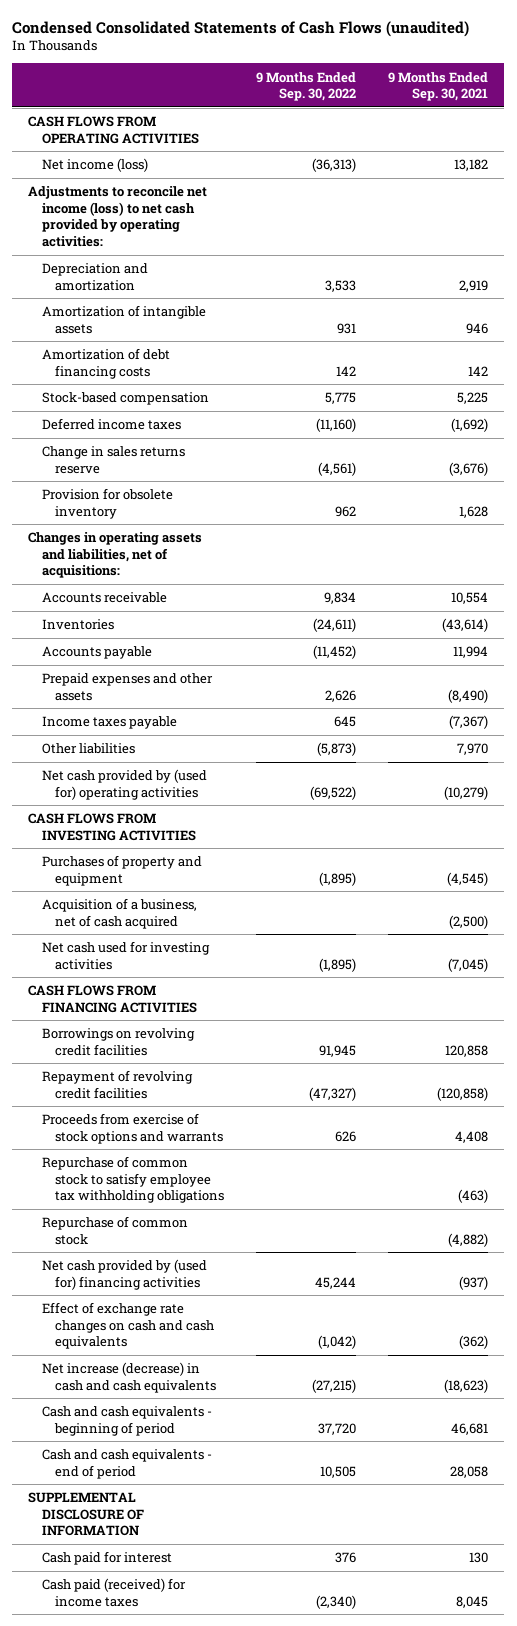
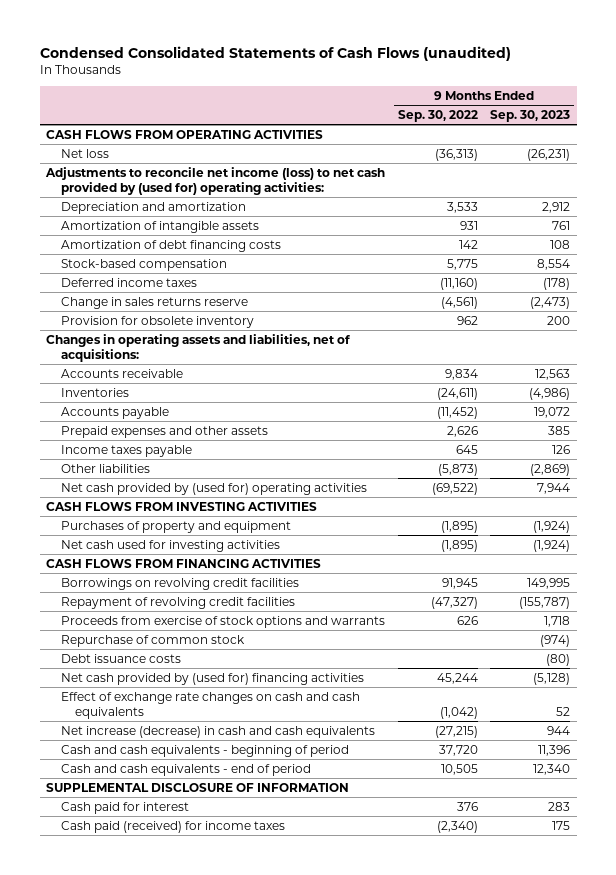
- | 9 Months Ended Sep. 30, 2022 | 9 Months Ended Sep. 30, 2021
+ | 9 Months Ended Sep. 30, 2022 | 9 Months Ended Sep. 30, 2023
- Net income (loss) | (36,313) | 13,182
- Adjustments to reconcile net income (loss) to net cash provided by operating activities:
+ Net loss | (36,313) | (26,231)
+ Adjustments to reconcile net income (loss) to net cash provided by (used for) operating activities:
- Acquisition of a business, net of cash acquired | | (2,500)
- Repurchase of common stock to satisfy employee tax withholding obligations | | (463)
+ Debt issuance costs | | (80)

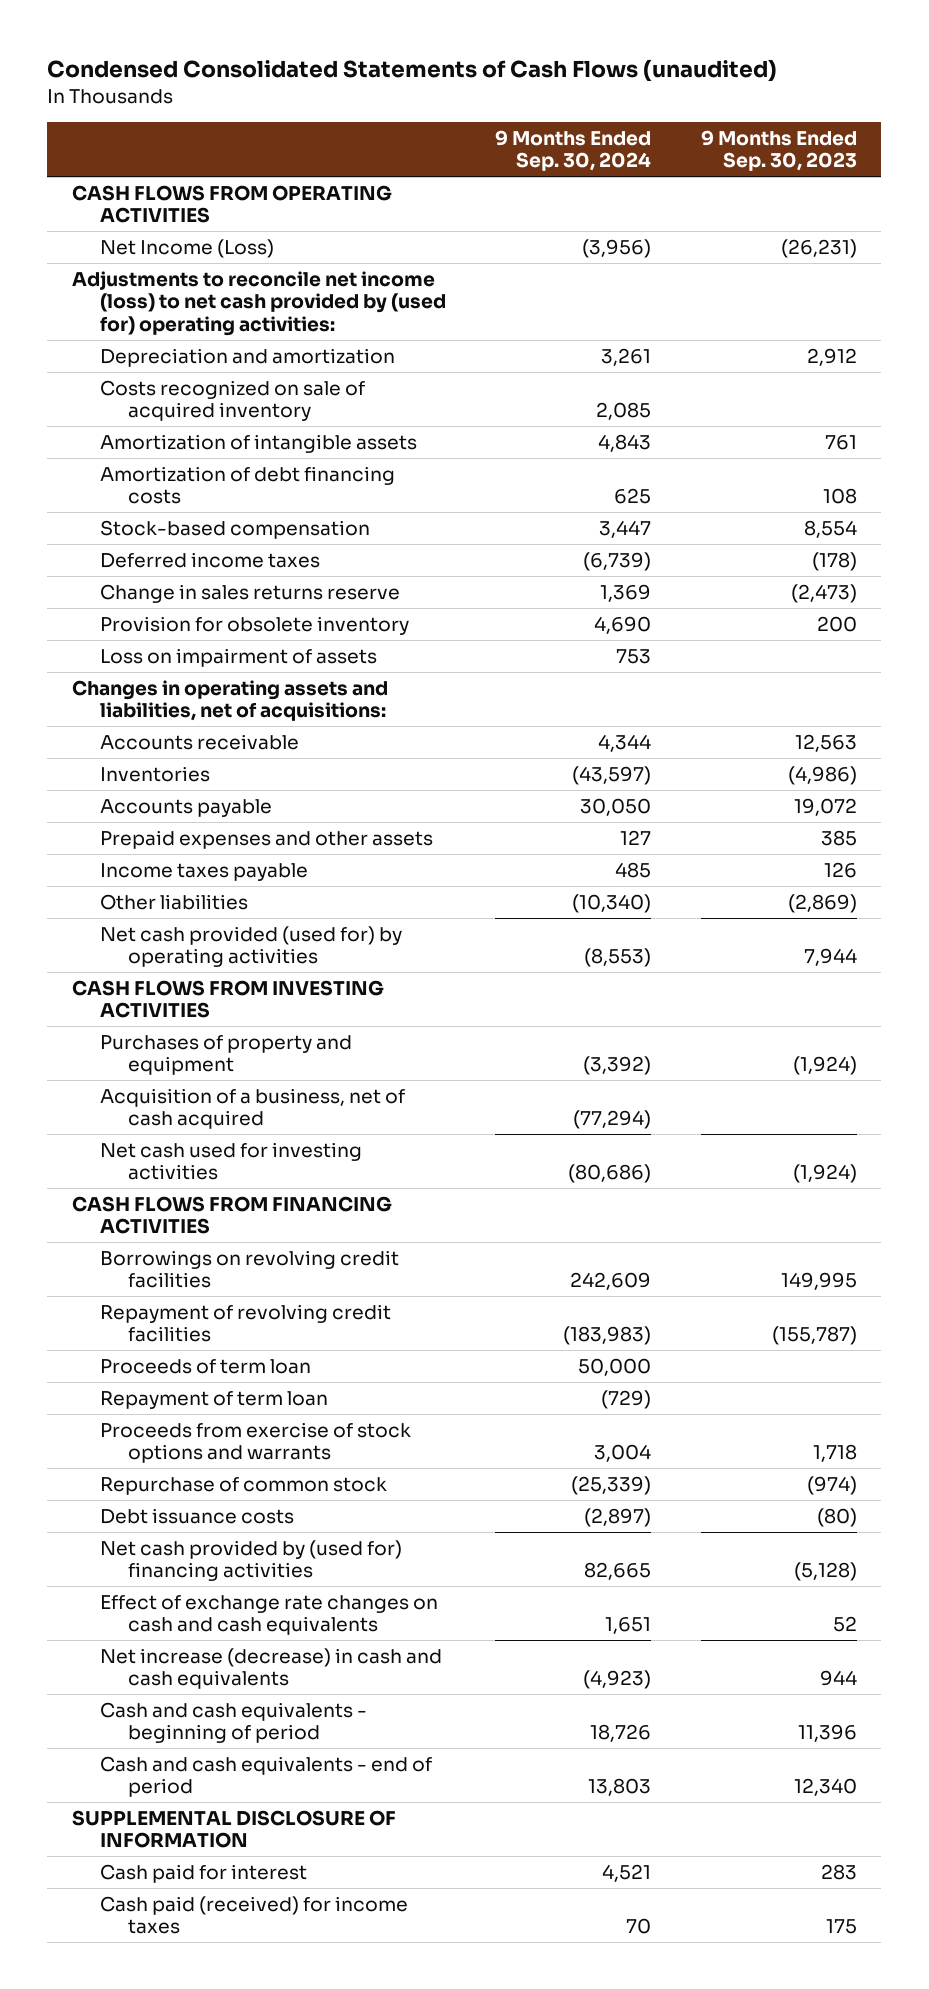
- | 9 Months Ended Sep. 30, 2022 | 9 Months Ended Sep. 30, 2023
+ | 9 Months Ended Sep. 30, 2024 | 9 Months Ended Sep. 30, 2023
- Net loss | (36,313) | (26,231)
+ Net Income (Loss) | (3,956) | (26,231)
+ Costs recognized on sale of acquired inventory | 2,085 |
+ Loss on impairment of assets | 753 |
- Net cash provided by (used for) operating activities | (69,522) | 7,944
+ Net cash provided (used for) by operating activities | (8,553) | 7,944
+ Acquisition of a business, net of cash acquired | (77,294) |
+ Proceeds of term loan | 50,000 |
+ Repayment of term loan | (729) |

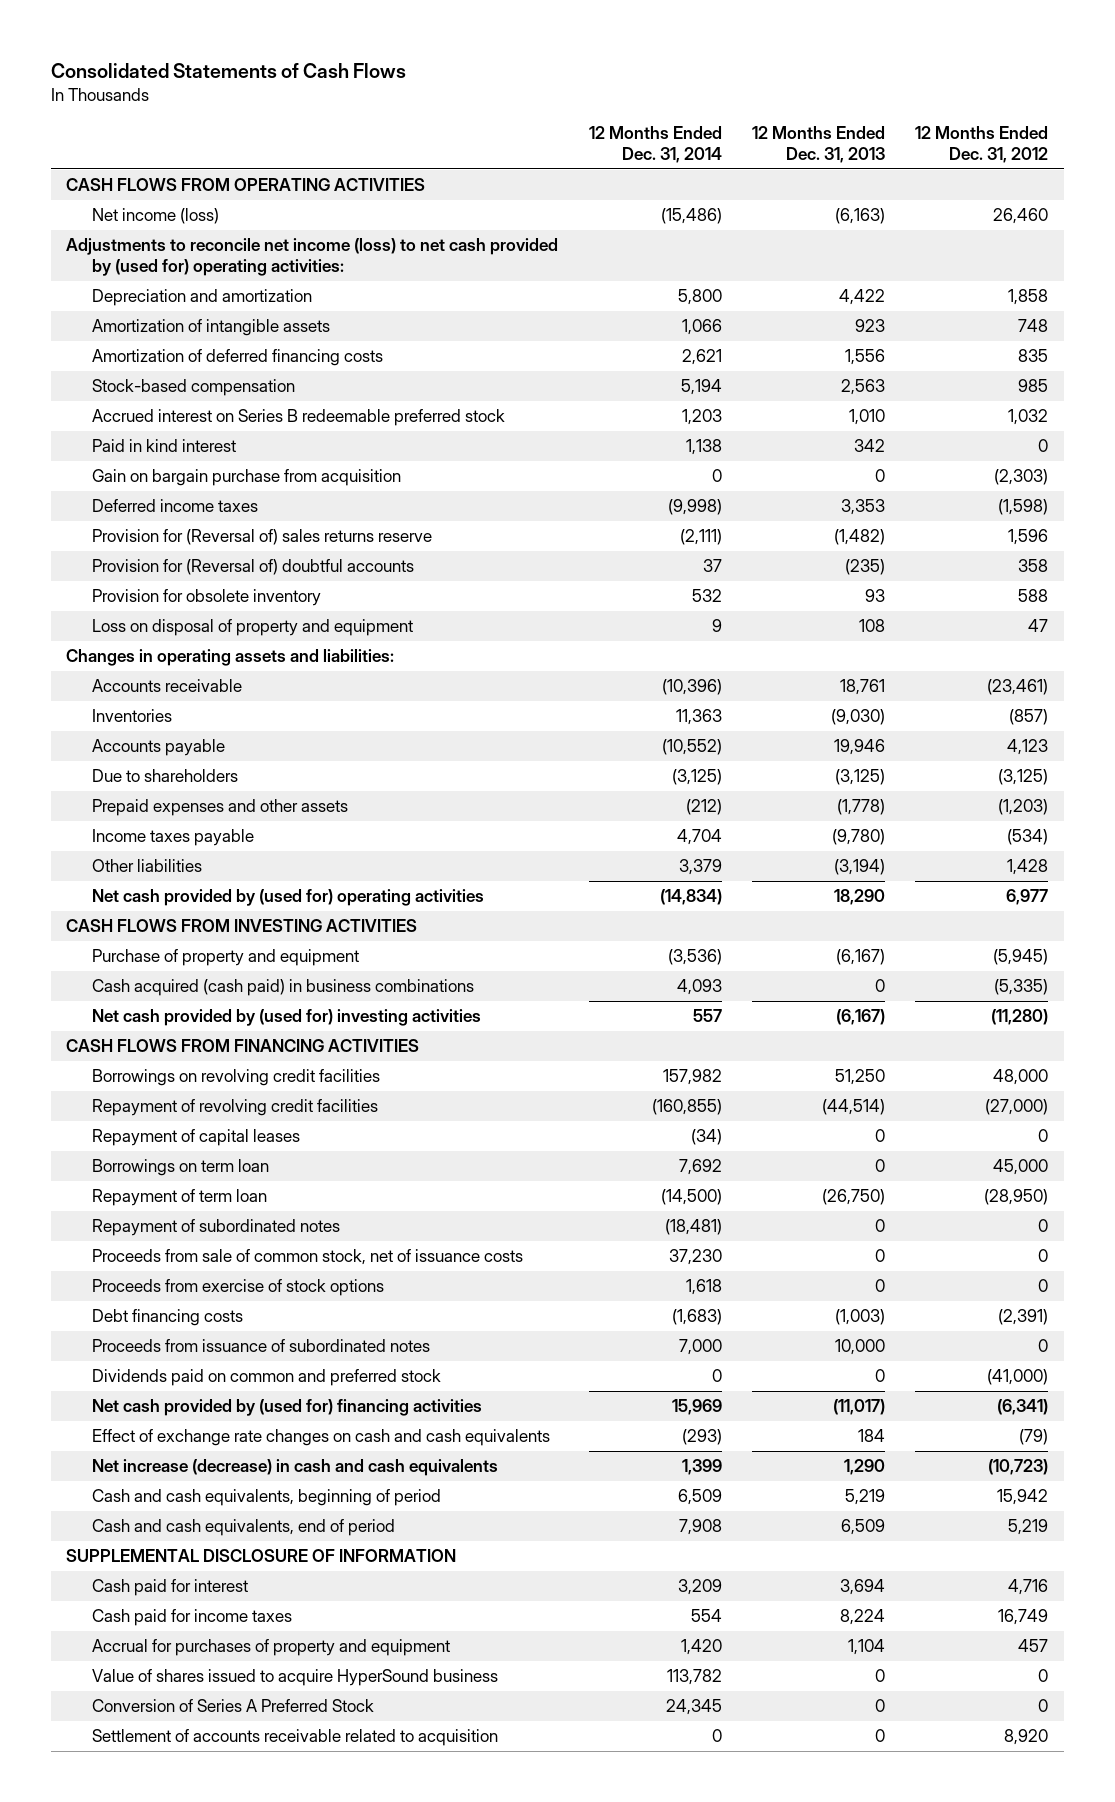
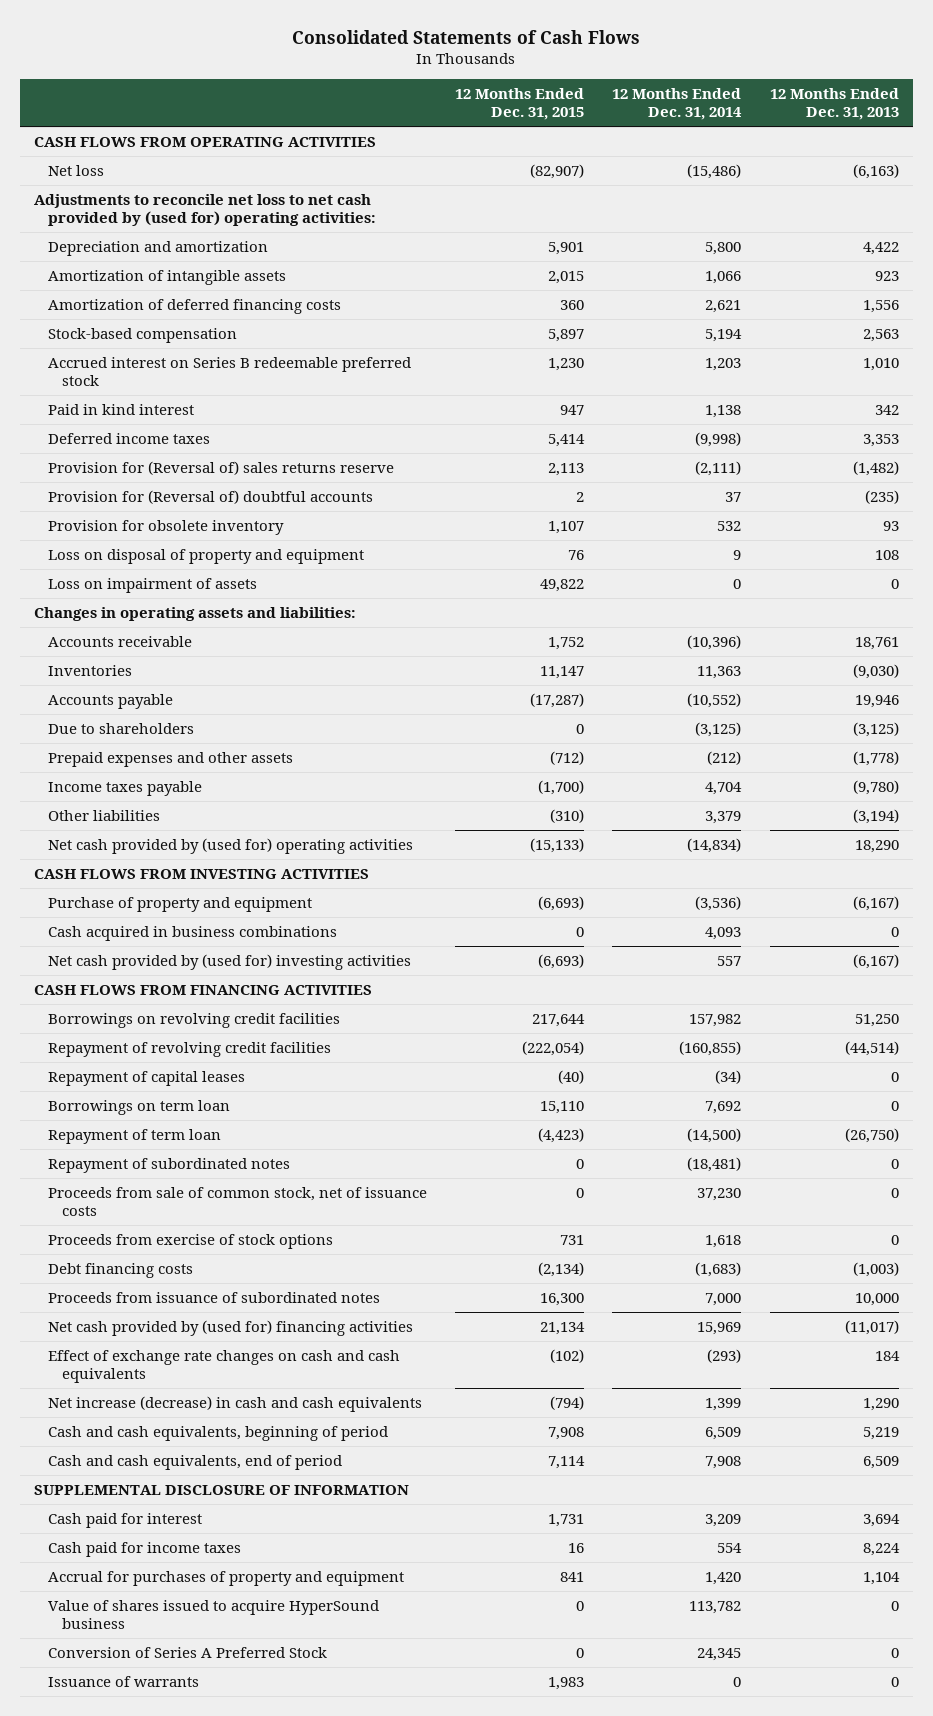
- | 12 Months Ended Dec. 31, 2014 | 12 Months Ended Dec. 31, 2013 | 12 Months Ended Dec. 31, 2012
+ | 12 Months Ended Dec. 31, 2015 | 12 Months Ended Dec. 31, 2014 | 12 Months Ended Dec. 31, 2013
- Net income (loss) | (15,486) | (6,163) | 26,460
- Adjustments to reconcile net income (loss) to net cash provided by (used for) operating activities:
+ Net loss | (82,907) | (15,486) | (6,163)
+ Adjustments to reconcile net loss to net cash provided by (used for) operating activities:
- Gain on bargain purchase from acquisition | 0 | 0 | (2,303)
+ Loss on impairment of assets | 49,822 | 0 | 0
- Cash acquired (cash paid) in business combinations | 4,093 | 0 | (5,335)
+ Cash acquired in business combinations | 0 | 4,093 | 0
- Dividends paid on common and preferred stock | 0 | 0 | (41,000)
- Settlement of accounts receivable related to acquisition | 0 | 0 | 8,920
+ Issuance of warrants | 1,983 | 0 | 0

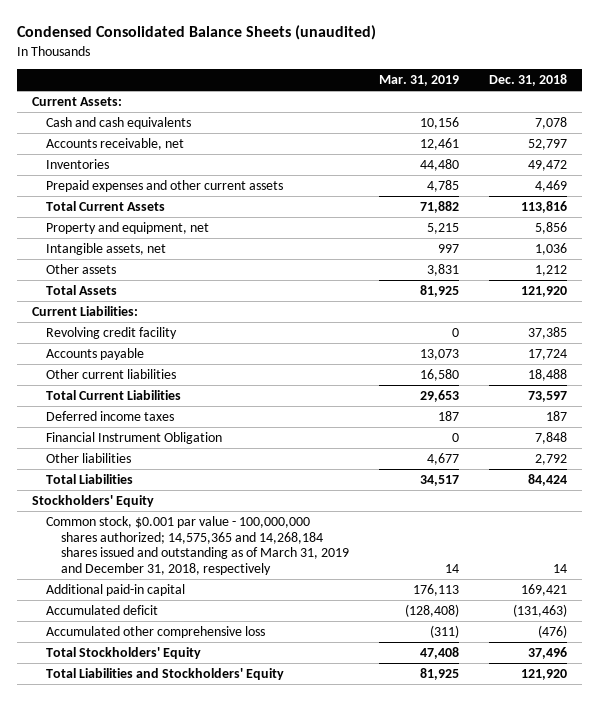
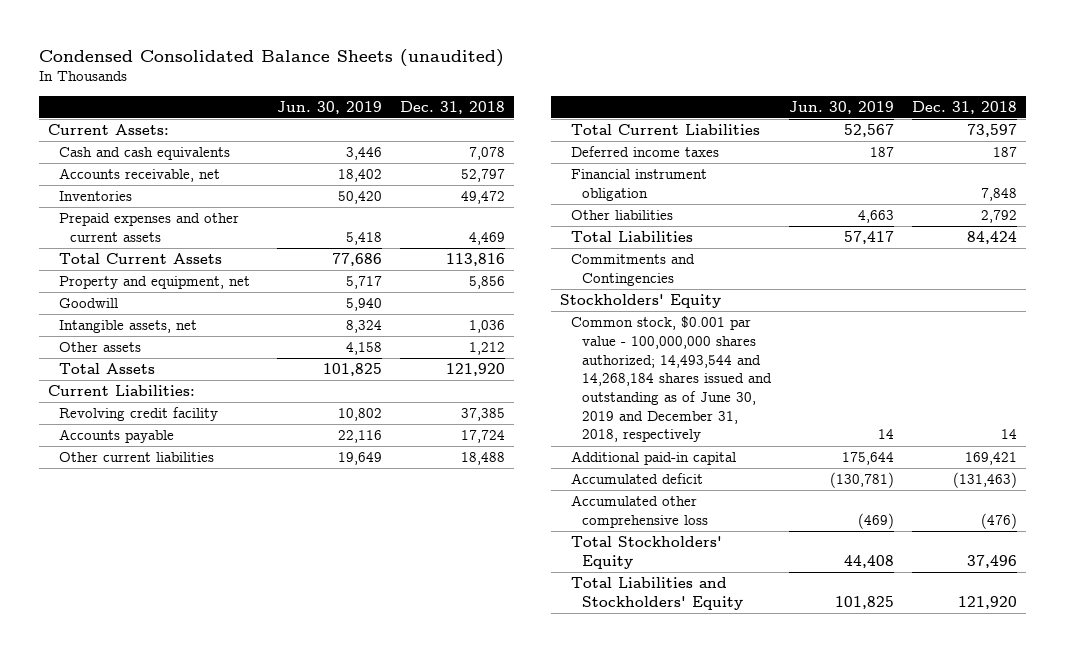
- | Mar. 31, 2019 | Dec. 31, 2018
+ | Jun. 30, 2019 | Dec. 31, 2018
+ Goodwill | 5,940 |
- Financial Instrument Obligation | 0 | 7,848
+ Financial instrument obligation | | 7,848
+ Commitments and Contingencies
- Common stock, $0.001 par value - 100,000,000 shares authorized; 14,575,365 and 14,268,184 shares issued and outstanding as of March 31, 2019 and December 31, 2018, respectively | 14 | 14
+ Common stock, $0.001 par value - 100,000,000 shares authorized; 14,493,544 and 14,268,184 shares issued and outstanding as of June 30, 2019 and December 31, 2018, respectively | 14 | 14

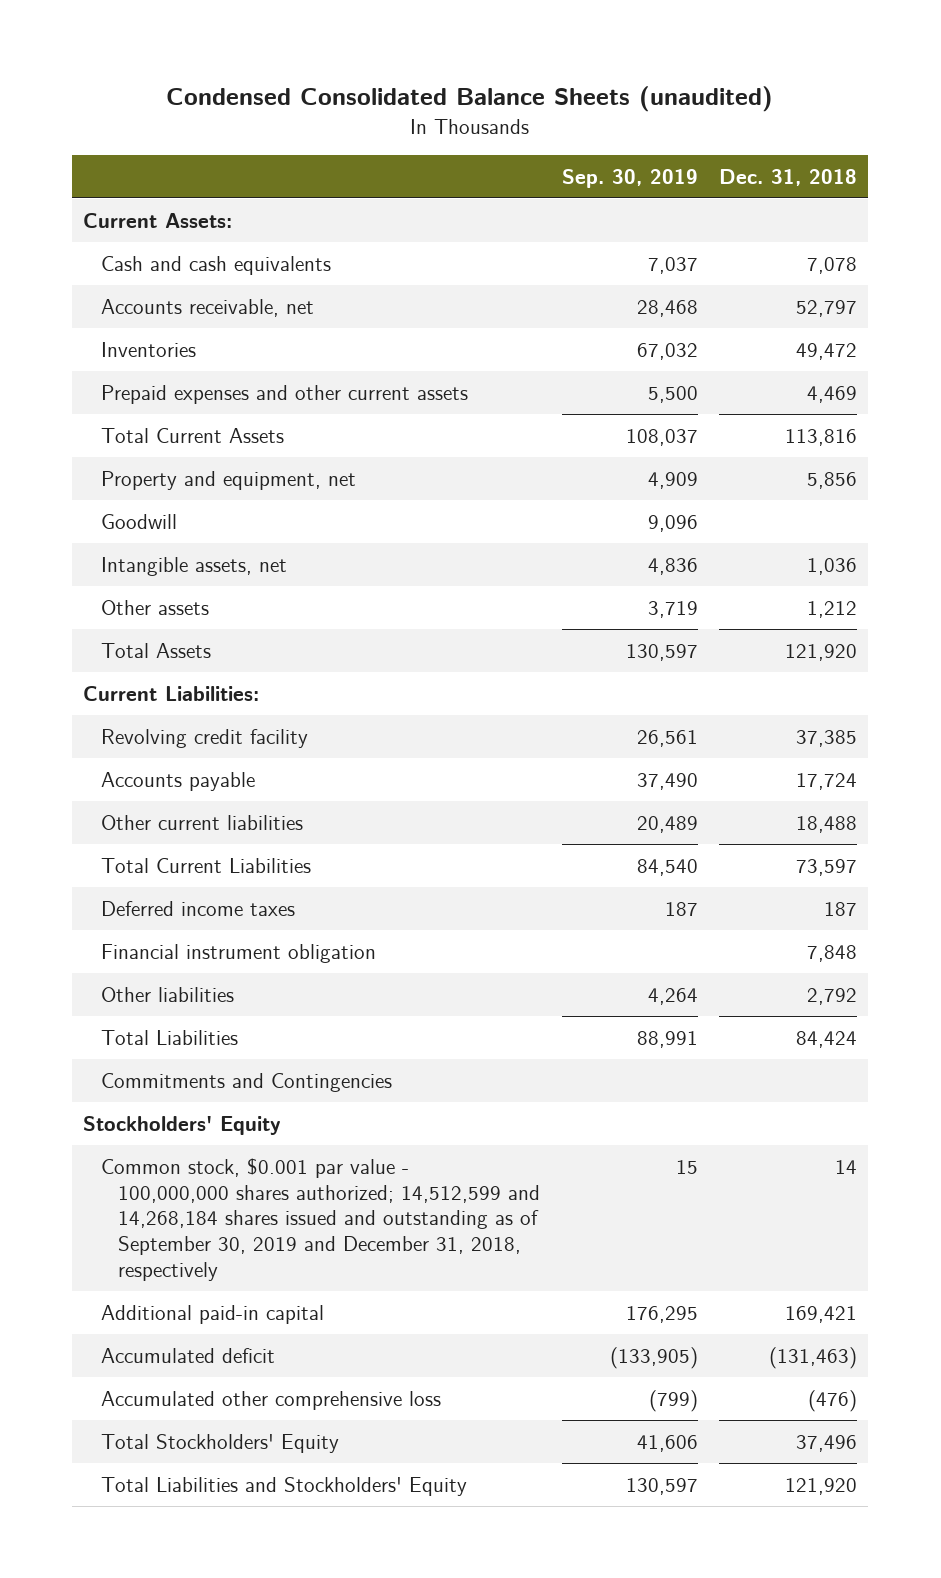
- | Jun. 30, 2019 | Dec. 31, 2018
+ | Sep. 30, 2019 | Dec. 31, 2018
- Common stock, $0.001 par value - 100,000,000 shares authorized; 14,493,544 and 14,268,184 shares issued and outstanding as of June 30, 2019 and December 31, 2018, respectively | 14 | 14
+ Common stock, $0.001 par value - 100,000,000 shares authorized; 14,512,599 and 14,268,184 shares issued and outstanding as of September 30, 2019 and December 31, 2018, respectively | 15 | 14

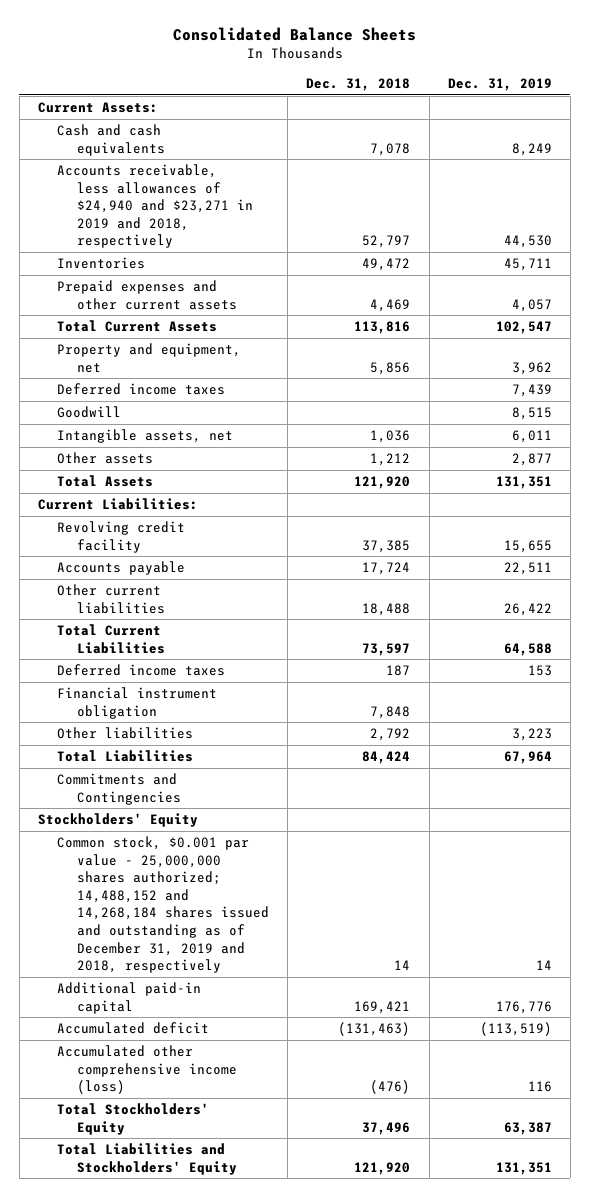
- Condensed Consolidated Balance Sheets (unaudited)
+ Consolidated Balance Sheets
- | Sep. 30, 2019 | Dec. 31, 2018
+ | Dec. 31, 2018 | Dec. 31, 2019
- Accounts receivable, net | 28,468 | 52,797
+ Accounts receivable, less allowances of $24,940 and $23,271 in 2019 and 2018, respectively | 52,797 | 44,530
+ Deferred income taxes | | 7,439
- Common stock, $0.001 par value - 100,000,000 shares authorized; 14,512,599 and 14,268,184 shares issued and outstanding as of September 30, 2019 and December 31, 2018, respectively | 15 | 14
+ Common stock, $0.001 par value - 25,000,000 shares authorized; 14,488,152 and 14,268,184 shares issued and outstanding as of December 31, 2019 and 2018, respectively | 14 | 14
- Accumulated other comprehensive loss | (799) | (476)
+ Accumulated other comprehensive income (loss) | (476) | 116

